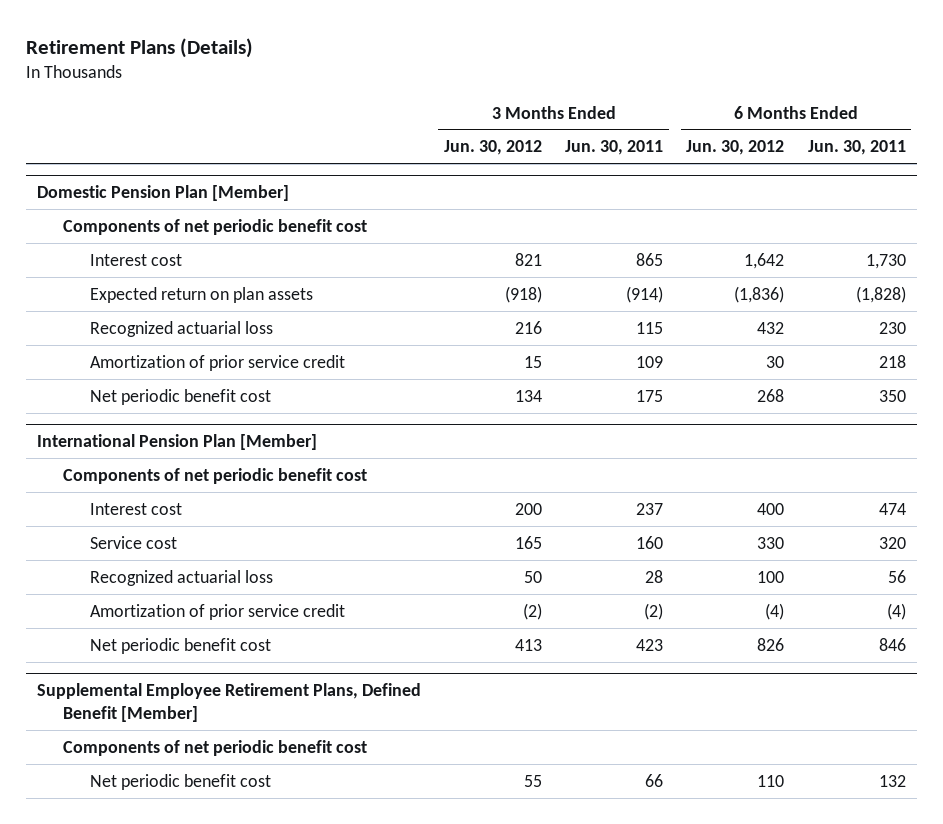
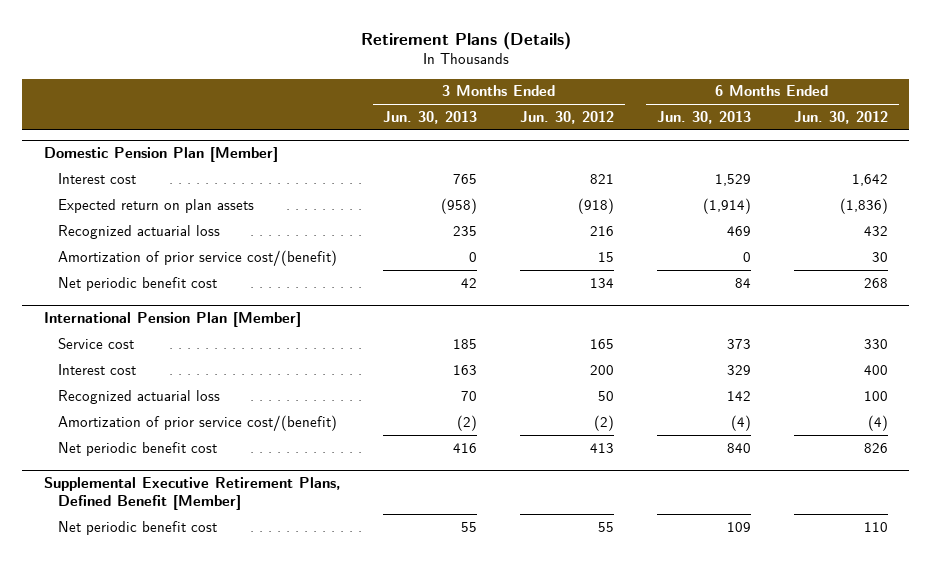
- | 3 Months Ended Jun. 30, 2012 | 3 Months Ended Jun. 30, 2011 | 6 Months Ended Jun. 30, 2012 | 6 Months Ended Jun. 30, 2011
+ | 3 Months Ended Jun. 30, 2013 | 3 Months Ended Jun. 30, 2012 | 6 Months Ended Jun. 30, 2013 | 6 Months Ended Jun. 30, 2012
@ Domestic Pension Plan [Member]
- Components of net periodic benefit cost
- Amortization of prior service credit | 15 | 109 | 30 | 218
+ Amortization of prior service cost/(benefit) | 0 | 15 | 0 | 30
@ International Pension Plan [Member]
- Components of net periodic benefit cost
moved down: Interest cost | 163 | 200 | 329 | 400
- Amortization of prior service credit | (2) | (2) | (4) | (4)
+ Amortization of prior service cost/(benefit) | (2) | (2) | (4) | (4)
- Supplemental Employee Retirement Plans, Defined Benefit [Member]
- Components of net periodic benefit cost
+ Supplemental Executive Retirement Plans, Defined Benefit [Member]

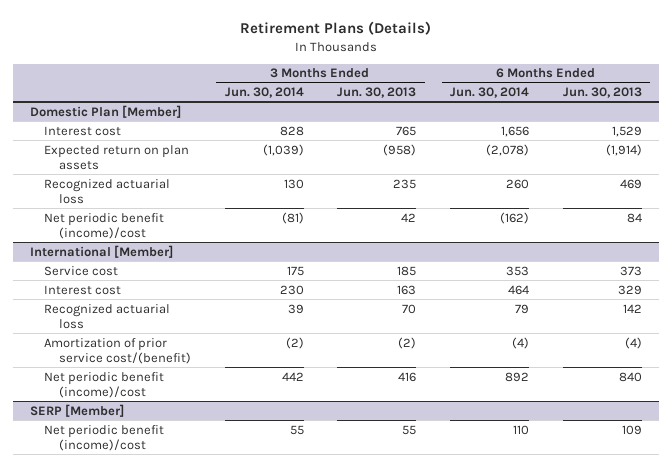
- | 3 Months Ended Jun. 30, 2013 | 3 Months Ended Jun. 30, 2012 | 6 Months Ended Jun. 30, 2013 | 6 Months Ended Jun. 30, 2012
+ | 3 Months Ended Jun. 30, 2014 | 3 Months Ended Jun. 30, 2013 | 6 Months Ended Jun. 30, 2014 | 6 Months Ended Jun. 30, 2013
- Domestic Pension Plan [Member]
+ Domestic Plan [Member]
- Amortization of prior service cost/(benefit) | 0 | 15 | 0 | 30
- Net periodic benefit cost | 42 | 134 | 84 | 268
- International Pension Plan [Member]
+ Net periodic benefit (income)/cost | (81) | 42 | (162) | 84
+ International [Member]
- Net periodic benefit cost | 416 | 413 | 840 | 826
- Supplemental Executive Retirement Plans, Defined Benefit [Member]
- Net periodic benefit cost | 55 | 55 | 109 | 110
+ Net periodic benefit (income)/cost | 442 | 416 | 892 | 840
+ SERP [Member]
+ Net periodic benefit (income)/cost | 55 | 55 | 110 | 109

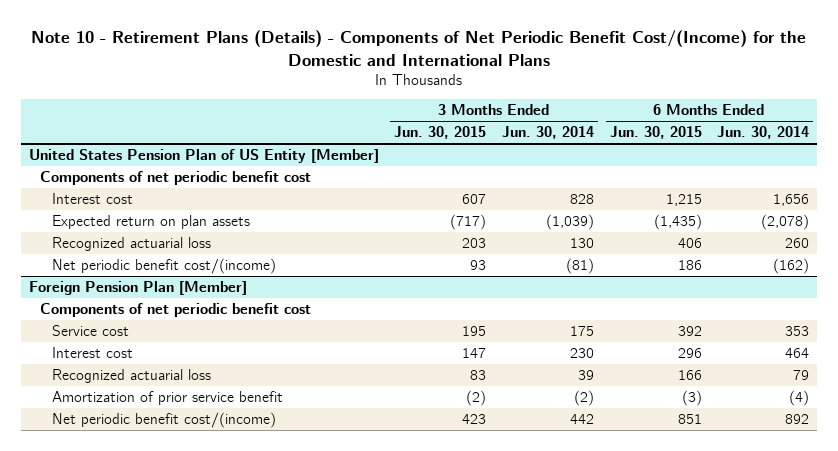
- Retirement Plans (Details)
+ Note 10 - Retirement Plans (Details) - Components of Net Periodic Benefit Cost/(Income) for the Domestic and International Plans
- | 3 Months Ended Jun. 30, 2014 | 3 Months Ended Jun. 30, 2013 | 6 Months Ended Jun. 30, 2014 | 6 Months Ended Jun. 30, 2013
+ | 3 Months Ended Jun. 30, 2015 | 3 Months Ended Jun. 30, 2014 | 6 Months Ended Jun. 30, 2015 | 6 Months Ended Jun. 30, 2014
- Domestic Plan [Member]
+ United States Pension Plan of US Entity [Member]
+ Components of net periodic benefit cost
- Net periodic benefit (income)/cost | (81) | 42 | (162) | 84
- International [Member]
+ Net periodic benefit cost/(income) | 93 | (81) | 186 | (162)
+ Foreign Pension Plan [Member]
+ Components of net periodic benefit cost
- Amortization of prior service cost/(benefit) | (2) | (2) | (4) | (4)
- Net periodic benefit (income)/cost | 442 | 416 | 892 | 840
- SERP [Member]
- Net periodic benefit (income)/cost | 55 | 55 | 110 | 109
+ Amortization of prior service benefit | (2) | (2) | (3) | (4)
+ Net periodic benefit cost/(income) | 423 | 442 | 851 | 892

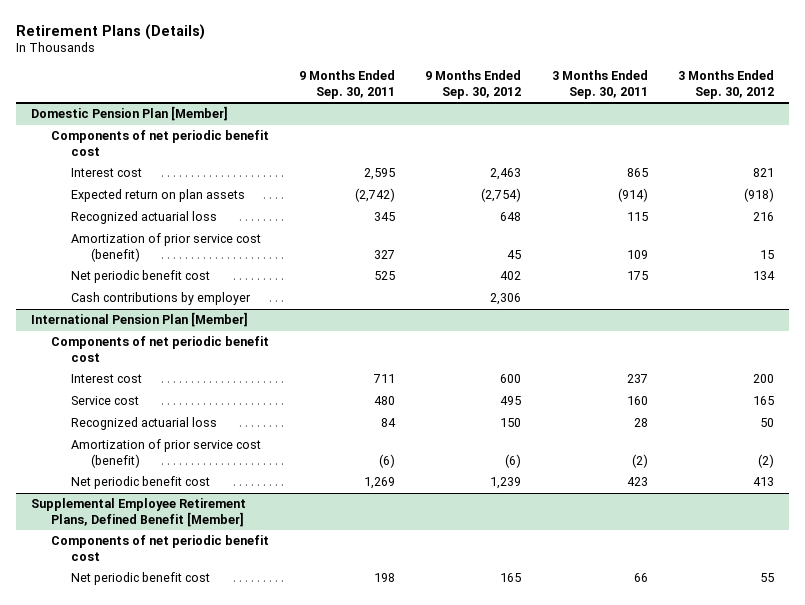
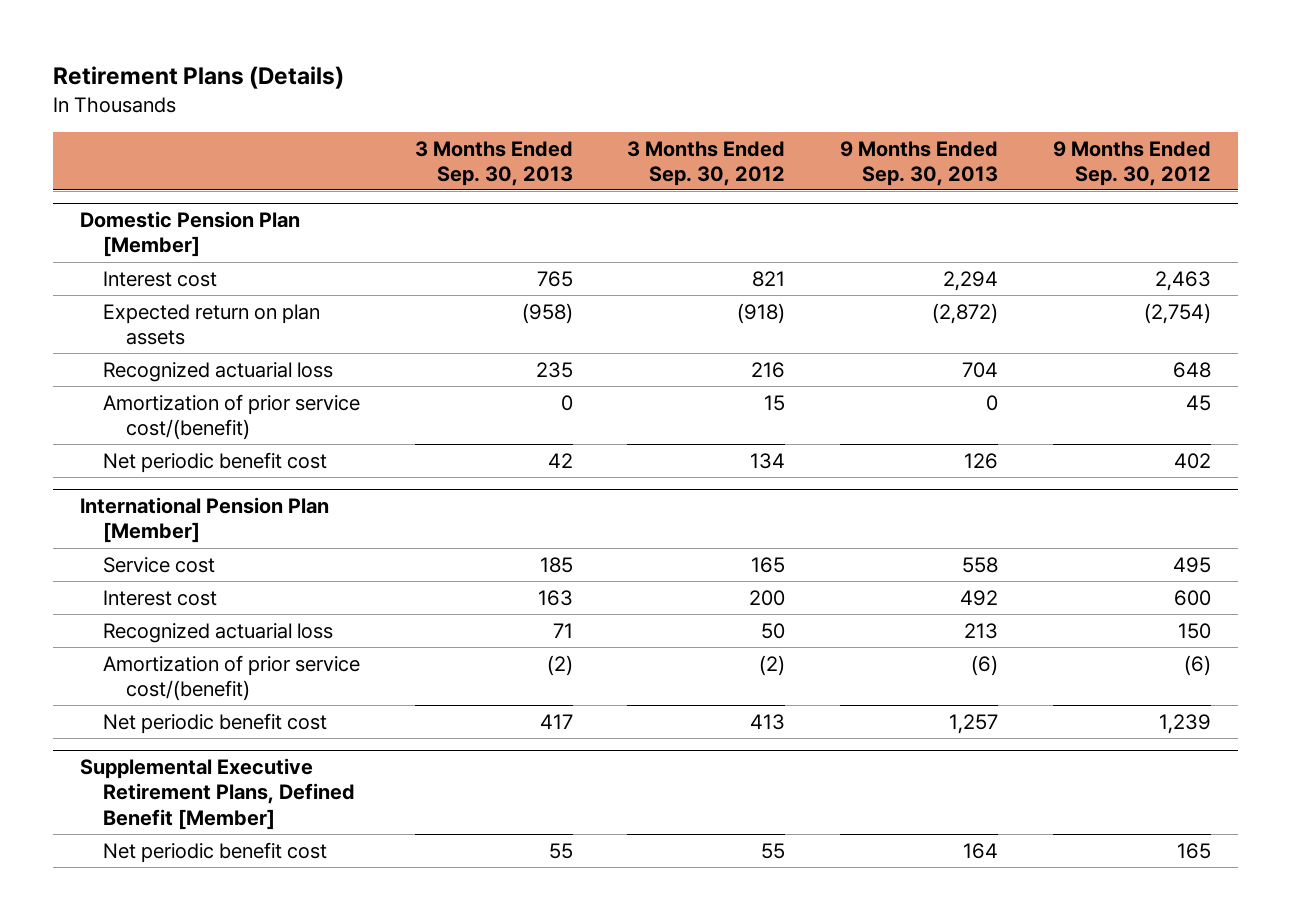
- | 9 Months Ended Sep. 30, 2011 | 9 Months Ended Sep. 30, 2012 | 3 Months Ended Sep. 30, 2011 | 3 Months Ended Sep. 30, 2012
+ | 3 Months Ended Sep. 30, 2013 | 3 Months Ended Sep. 30, 2012 | 9 Months Ended Sep. 30, 2013 | 9 Months Ended Sep. 30, 2012
@ Domestic Pension Plan [Member]
- Components of net periodic benefit cost
- Amortization of prior service cost (benefit) | 327 | 45 | 109 | 15
+ Amortization of prior service cost/(benefit) | 0 | 15 | 0 | 45
- Cash contributions by employer | | 2,306 | |
@ International Pension Plan [Member]
- Components of net periodic benefit cost
moved down: Interest cost | 163 | 200 | 492 | 600
- Amortization of prior service cost (benefit) | (6) | (6) | (2) | (2)
+ Amortization of prior service cost/(benefit) | (2) | (2) | (6) | (6)
- Supplemental Employee Retirement Plans, Defined Benefit [Member]
- Components of net periodic benefit cost
+ Supplemental Executive Retirement Plans, Defined Benefit [Member]

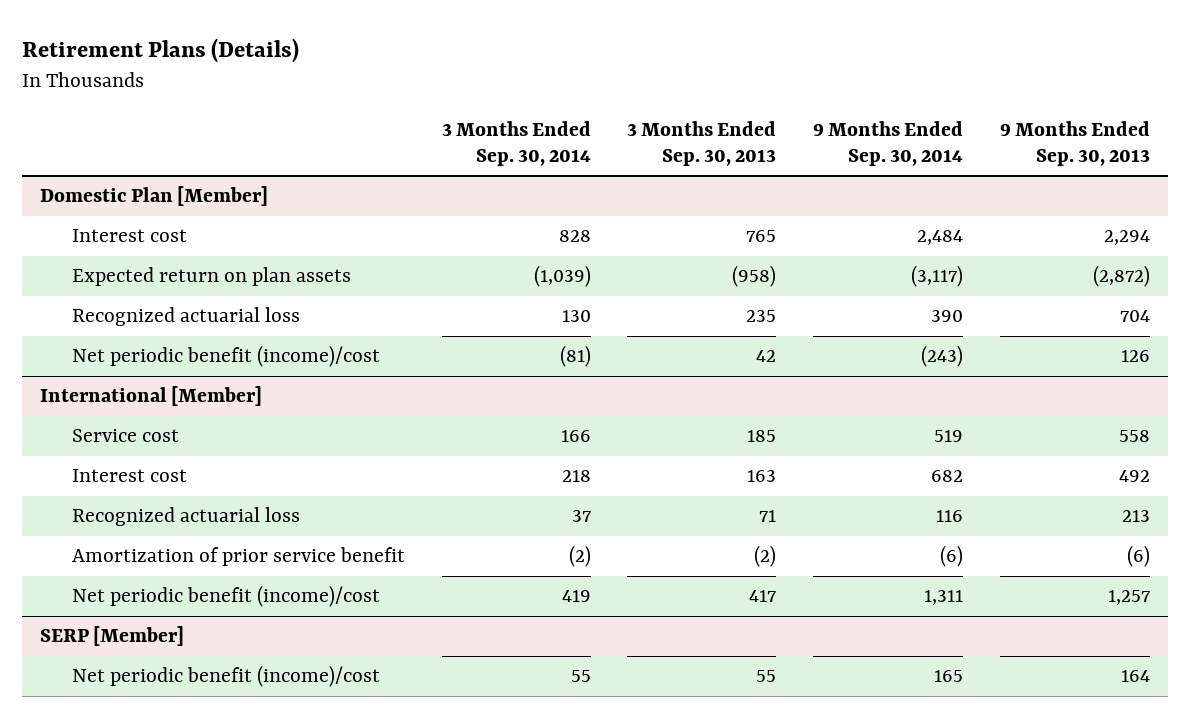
- | 3 Months Ended Sep. 30, 2013 | 3 Months Ended Sep. 30, 2012 | 9 Months Ended Sep. 30, 2013 | 9 Months Ended Sep. 30, 2012
+ | 3 Months Ended Sep. 30, 2014 | 3 Months Ended Sep. 30, 2013 | 9 Months Ended Sep. 30, 2014 | 9 Months Ended Sep. 30, 2013
- Domestic Pension Plan [Member]
+ Domestic Plan [Member]
- Amortization of prior service cost/(benefit) | 0 | 15 | 0 | 45
- Net periodic benefit cost | 42 | 134 | 126 | 402
- International Pension Plan [Member]
+ Net periodic benefit (income)/cost | (81) | 42 | (243) | 126
+ International [Member]
- Amortization of prior service cost/(benefit) | (2) | (2) | (6) | (6)
- Net periodic benefit cost | 417 | 413 | 1,257 | 1,239
- Supplemental Executive Retirement Plans, Defined Benefit [Member]
- Net periodic benefit cost | 55 | 55 | 164 | 165
+ Amortization of prior service benefit | (2) | (2) | (6) | (6)
+ Net periodic benefit (income)/cost | 419 | 417 | 1,311 | 1,257
+ SERP [Member]
+ Net periodic benefit (income)/cost | 55 | 55 | 165 | 164

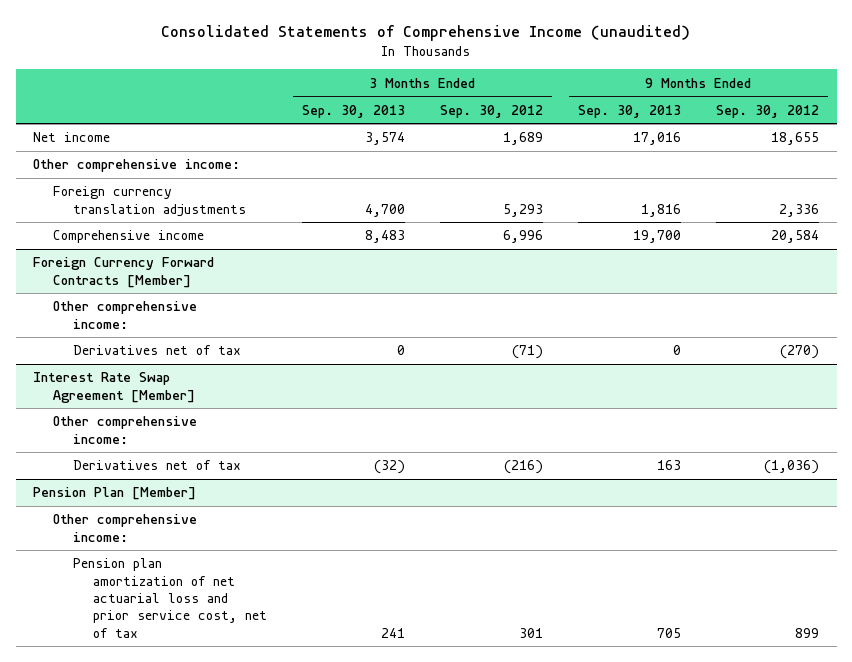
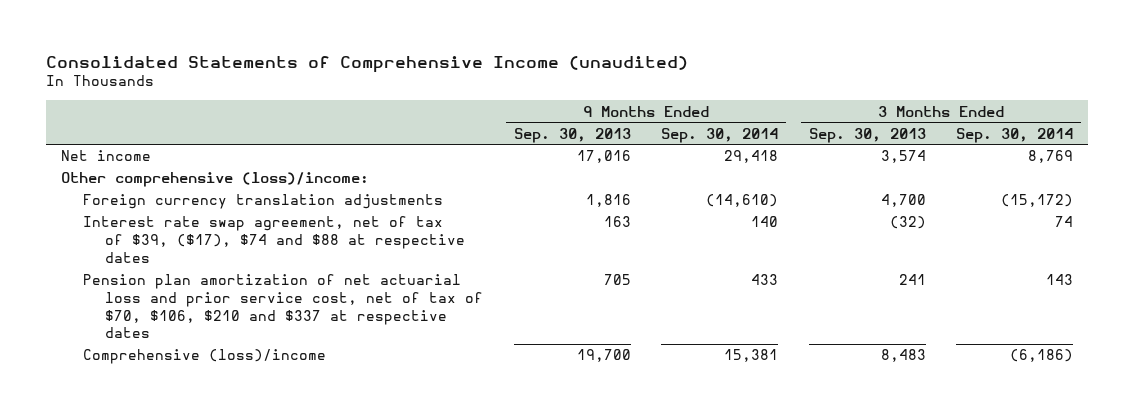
- | 3 Months Ended Sep. 30, 2013 | 3 Months Ended Sep. 30, 2012 | 9 Months Ended Sep. 30, 2013 | 9 Months Ended Sep. 30, 2012
+ | 9 Months Ended Sep. 30, 2013 | 9 Months Ended Sep. 30, 2014 | 3 Months Ended Sep. 30, 2013 | 3 Months Ended Sep. 30, 2014
- Other comprehensive income:
+ Other comprehensive (loss)/income:
- Comprehensive income | 8,483 | 6,996 | 19,700 | 20,584
- Foreign Currency Forward Contracts [Member]
- Other comprehensive income:
- Derivatives net of tax | 0 | (71) | 0 | (270)
- Interest Rate Swap Agreement [Member]
- Other comprehensive income:
- Derivatives net of tax | (32) | (216) | 163 | (1,036)
- Pension Plan [Member]
- Other comprehensive income:
- Pension plan amortization of net actuarial loss and prior service cost, net of tax | 241 | 301 | 705 | 899
+ Interest rate swap agreement, net of tax of $39, ($17), $74 and $88 at respective dates | 163 | 140 | (32) | 74
+ Pension plan amortization of net actuarial loss and prior service cost, net of tax of $70, $106, $210 and $337 at respective dates | 705 | 433 | 241 | 143
+ Comprehensive (loss)/income | 19,700 | 15,381 | 8,483 | (6,186)

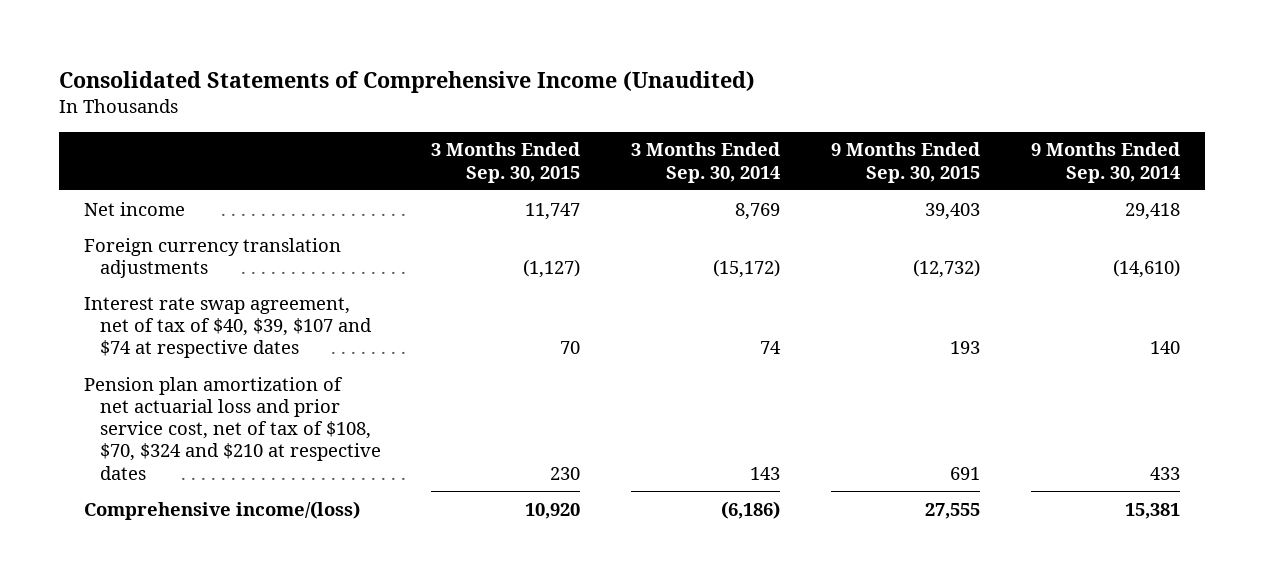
- Consolidated Statements of Comprehensive Income (unaudited)
+ Consolidated Statements of Comprehensive Income (Unaudited)
- | 9 Months Ended Sep. 30, 2013 | 9 Months Ended Sep. 30, 2014 | 3 Months Ended Sep. 30, 2013 | 3 Months Ended Sep. 30, 2014
+ | 3 Months Ended Sep. 30, 2015 | 3 Months Ended Sep. 30, 2014 | 9 Months Ended Sep. 30, 2015 | 9 Months Ended Sep. 30, 2014
- Other comprehensive (loss)/income:
- Interest rate swap agreement, net of tax of $39, ($17), $74 and $88 at respective dates | 163 | 140 | (32) | 74
- Pension plan amortization of net actuarial loss and prior service cost, net of tax of $70, $106, $210 and $337 at respective dates | 705 | 433 | 241 | 143
- Comprehensive (loss)/income | 19,700 | 15,381 | 8,483 | (6,186)
+ Interest rate swap agreement, net of tax of $40, $39, $107 and $74 at respective dates | 70 | 74 | 193 | 140
+ Pension plan amortization of net actuarial loss and prior service cost, net of tax of $108, $70, $324 and $210 at respective dates | 230 | 143 | 691 | 433
+ Comprehensive income/(loss) | 10,920 | (6,186) | 27,555 | 15,381

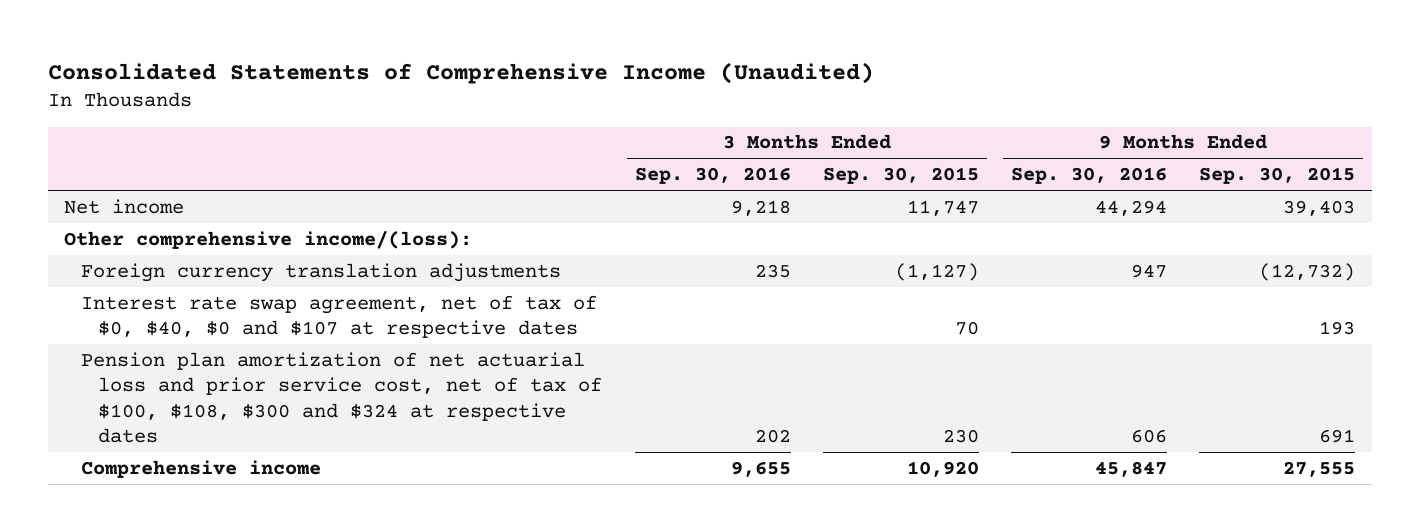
- | 3 Months Ended Sep. 30, 2015 | 3 Months Ended Sep. 30, 2014 | 9 Months Ended Sep. 30, 2015 | 9 Months Ended Sep. 30, 2014
+ | 3 Months Ended Sep. 30, 2016 | 3 Months Ended Sep. 30, 2015 | 9 Months Ended Sep. 30, 2016 | 9 Months Ended Sep. 30, 2015
+ Other comprehensive income/(loss):
- Interest rate swap agreement, net of tax of $40, $39, $107 and $74 at respective dates | 70 | 74 | 193 | 140
- Pension plan amortization of net actuarial loss and prior service cost, net of tax of $108, $70, $324 and $210 at respective dates | 230 | 143 | 691 | 433
- Comprehensive income/(loss) | 10,920 | (6,186) | 27,555 | 15,381
+ Interest rate swap agreement, net of tax of $0, $40, $0 and $107 at respective dates | | 70 | | 193
+ Pension plan amortization of net actuarial loss and prior service cost, net of tax of $100, $108, $300 and $324 at respective dates | 202 | 230 | 606 | 691
+ Comprehensive income | 9,655 | 10,920 | 45,847 | 27,555

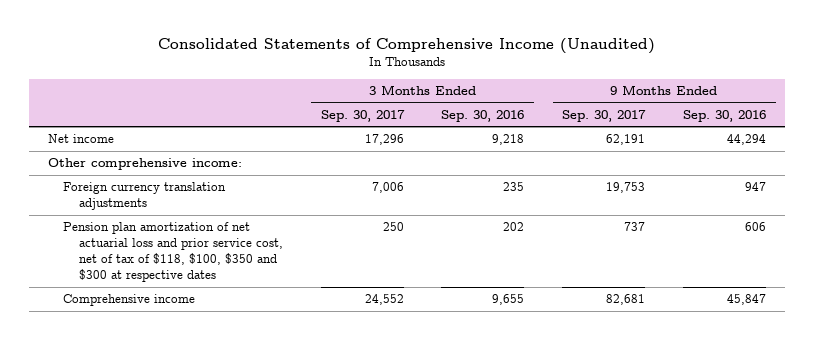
- | 3 Months Ended Sep. 30, 2016 | 3 Months Ended Sep. 30, 2015 | 9 Months Ended Sep. 30, 2016 | 9 Months Ended Sep. 30, 2015
+ | 3 Months Ended Sep. 30, 2017 | 3 Months Ended Sep. 30, 2016 | 9 Months Ended Sep. 30, 2017 | 9 Months Ended Sep. 30, 2016
- Other comprehensive income/(loss):
+ Other comprehensive income:
- Interest rate swap agreement, net of tax of $0, $40, $0 and $107 at respective dates | | 70 | | 193
- Pension plan amortization of net actuarial loss and prior service cost, net of tax of $100, $108, $300 and $324 at respective dates | 202 | 230 | 606 | 691
+ Pension plan amortization of net actuarial loss and prior service cost, net of tax of $118, $100, $350 and $300 at respective dates | 250 | 202 | 737 | 606

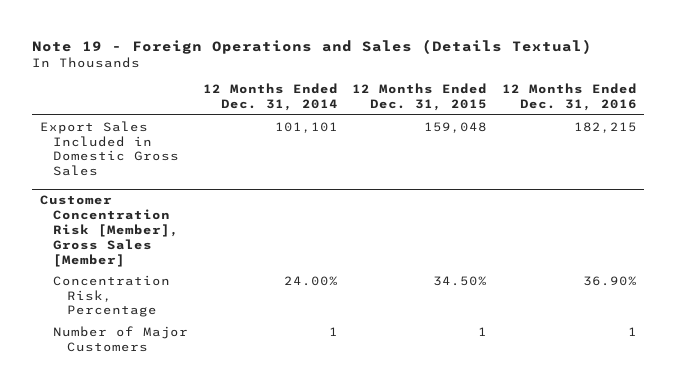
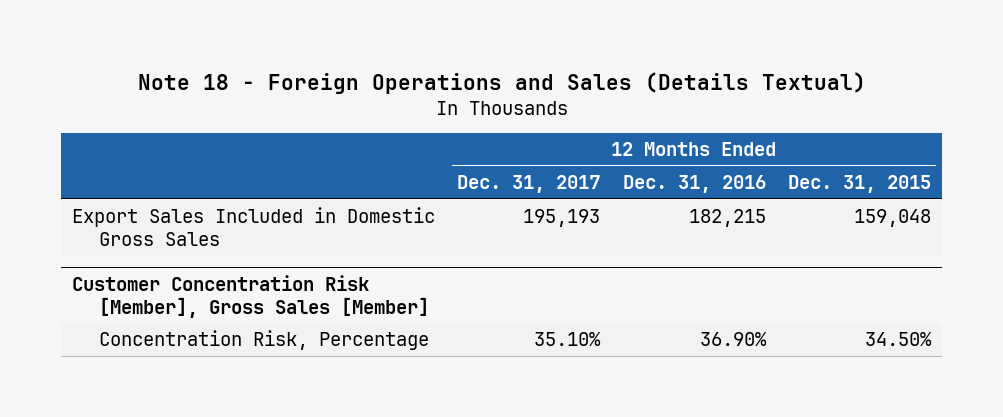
- Note 19 - Foreign Operations and Sales (Details Textual)
+ Note 18 - Foreign Operations and Sales (Details Textual)
- | 12 Months Ended Dec. 31, 2014 | 12 Months Ended Dec. 31, 2015 | 12 Months Ended Dec. 31, 2016
+ | 12 Months Ended Dec. 31, 2017 | 12 Months Ended Dec. 31, 2016 | 12 Months Ended Dec. 31, 2015
@ Customer Concentration Risk [Member], Gross Sales [Member]
- Number of Major Customers | 1 | 1 | 1

